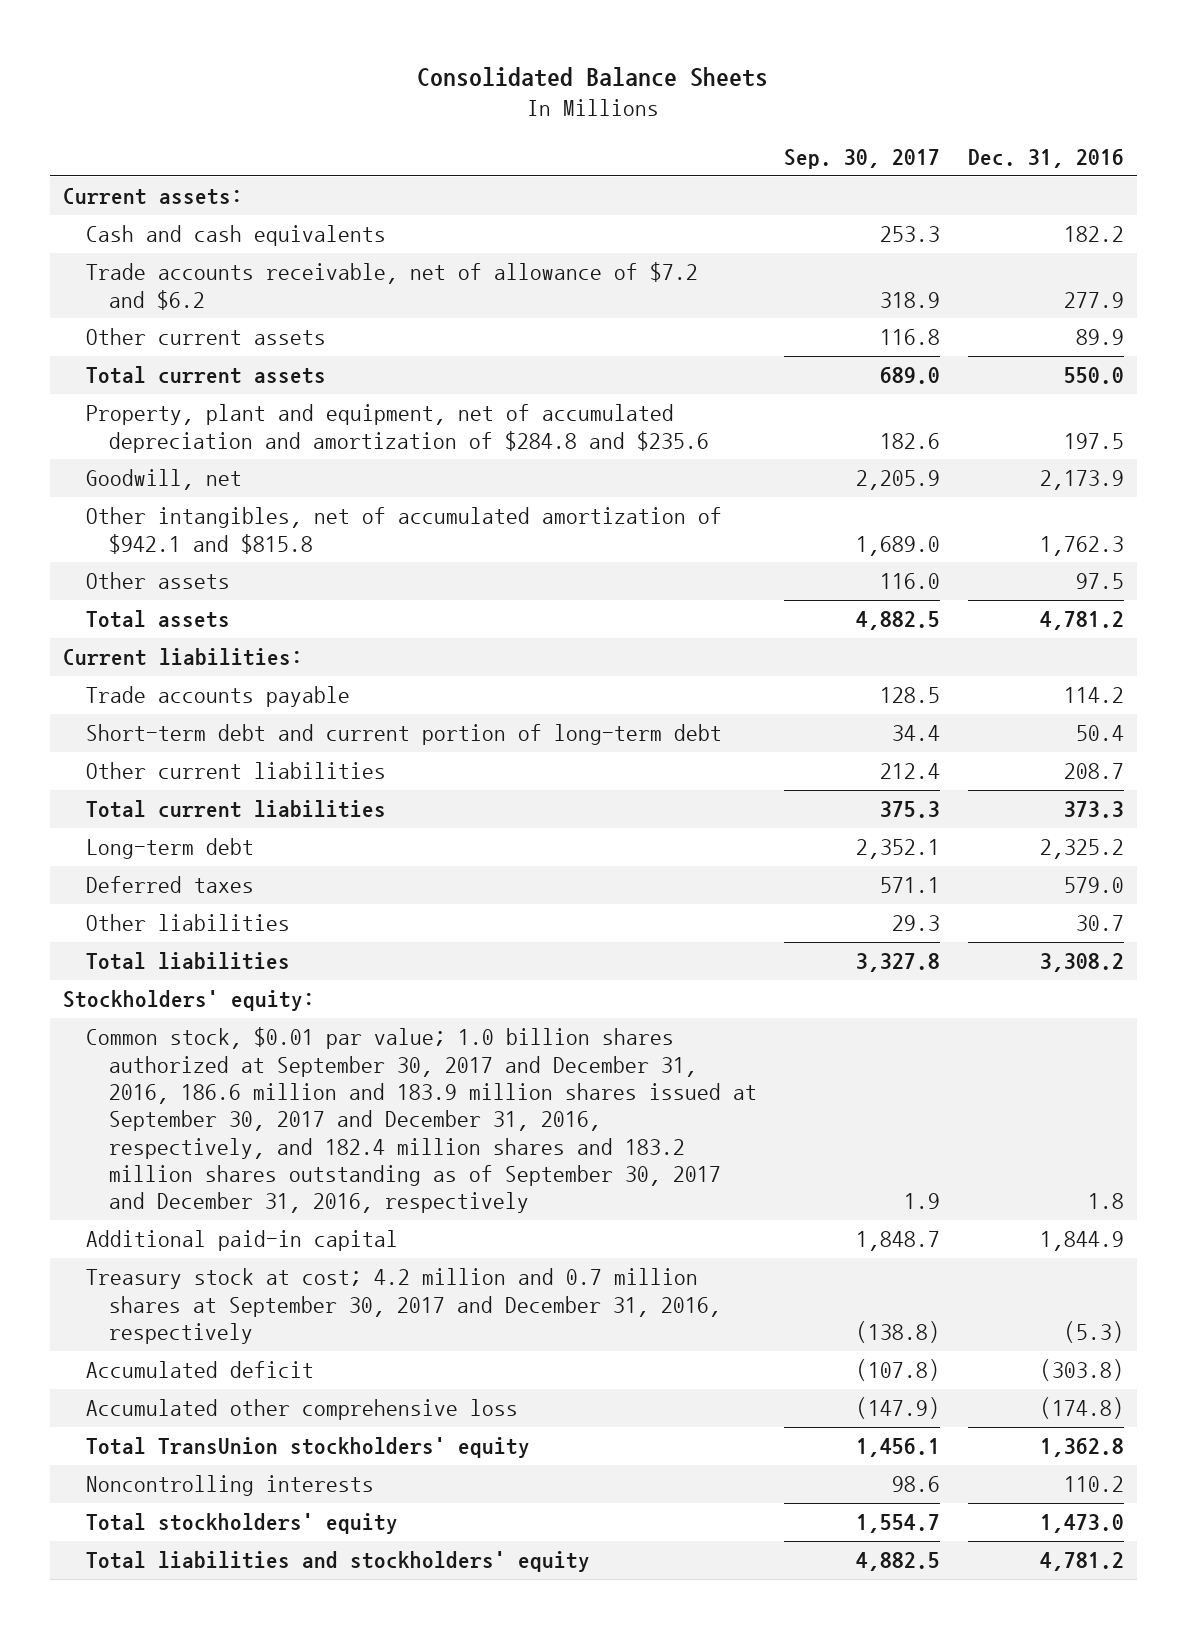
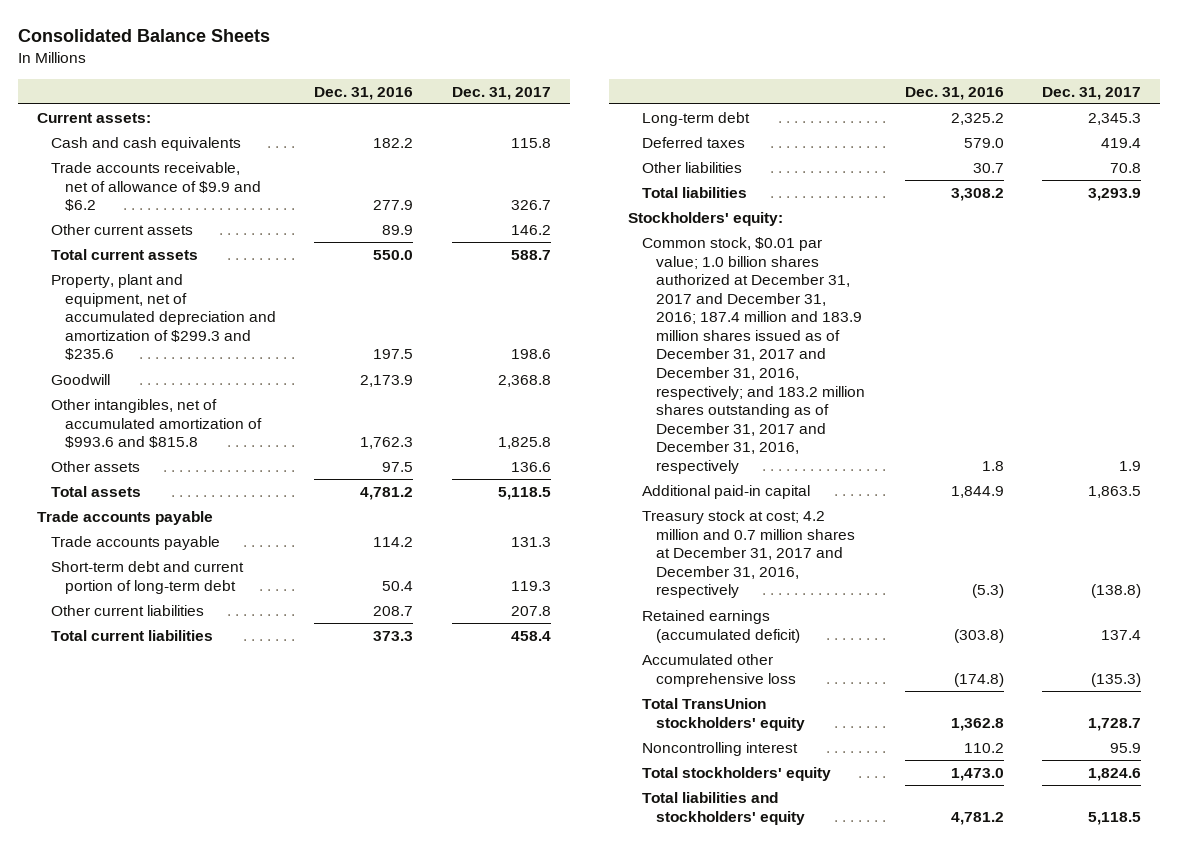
- | Sep. 30, 2017 | Dec. 31, 2016
+ | Dec. 31, 2016 | Dec. 31, 2017
- Trade accounts receivable, net of allowance of $7.2 and $6.2 | 318.9 | 277.9
+ Trade accounts receivable, net of allowance of $9.9 and $6.2 | 277.9 | 326.7
- Property, plant and equipment, net of accumulated depreciation and amortization of $284.8 and $235.6 | 182.6 | 197.5
- Goodwill, net | 2,205.9 | 2,173.9
- Other intangibles, net of accumulated amortization of $942.1 and $815.8 | 1,689.0 | 1,762.3
+ Property, plant and equipment, net of accumulated depreciation and amortization of $299.3 and $235.6 | 197.5 | 198.6
+ Goodwill | 2,173.9 | 2,368.8
+ Other intangibles, net of accumulated amortization of $993.6 and $815.8 | 1,762.3 | 1,825.8
- Current liabilities:
+ Trade accounts payable
- Common stock, $0.01 par value; 1.0 billion shares authorized at September 30, 2017 and December 31, 2016, 186.6 million and 183.9 million shares issued at September 30, 2017 and December 31, 2016, respectively, and 182.4 million shares and 183.2 million shares outstanding as of September 30, 2017 and December 31, 2016, respectively | 1.9 | 1.8
+ Common stock, $0.01 par value; 1.0 billion shares authorized at December 31, 2017 and December 31, 2016; 187.4 million and 183.9 million shares issued as of December 31, 2017 and December 31, 2016, respectively; and 183.2 million shares outstanding as of December 31, 2017 and December 31, 2016, respectively | 1.8 | 1.9
- Treasury stock at cost; 4.2 million and 0.7 million shares at September 30, 2017 and December 31, 2016, respectively | (138.8) | (5.3)
- Accumulated deficit | (107.8) | (303.8)
+ Treasury stock at cost; 4.2 million and 0.7 million shares at December 31, 2017 and December 31, 2016, respectively | (5.3) | (138.8)
+ Retained earnings (accumulated deficit) | (303.8) | 137.4
- Noncontrolling interests | 98.6 | 110.2
+ Noncontrolling interest | 110.2 | 95.9

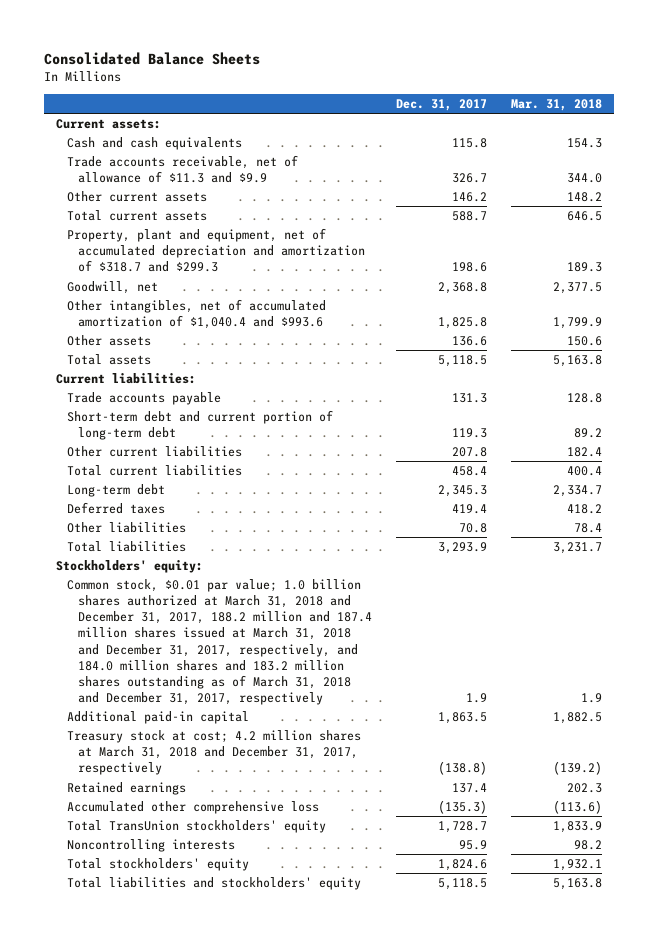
- | Dec. 31, 2016 | Dec. 31, 2017
+ | Dec. 31, 2017 | Mar. 31, 2018
- Trade accounts receivable, net of allowance of $9.9 and $6.2 | 277.9 | 326.7
+ Trade accounts receivable, net of allowance of $11.3 and $9.9 | 326.7 | 344.0
- Property, plant and equipment, net of accumulated depreciation and amortization of $299.3 and $235.6 | 197.5 | 198.6
- Goodwill | 2,173.9 | 2,368.8
- Other intangibles, net of accumulated amortization of $993.6 and $815.8 | 1,762.3 | 1,825.8
+ Property, plant and equipment, net of accumulated depreciation and amortization of $318.7 and $299.3 | 198.6 | 189.3
+ Goodwill, net | 2,368.8 | 2,377.5
+ Other intangibles, net of accumulated amortization of $1,040.4 and $993.6 | 1,825.8 | 1,799.9
- Trade accounts payable
+ Current liabilities:
- Common stock, $0.01 par value; 1.0 billion shares authorized at December 31, 2017 and December 31, 2016; 187.4 million and 183.9 million shares issued as of December 31, 2017 and December 31, 2016, respectively; and 183.2 million shares outstanding as of December 31, 2017 and December 31, 2016, respectively | 1.8 | 1.9
+ Common stock, $0.01 par value; 1.0 billion shares authorized at March 31, 2018 and December 31, 2017, 188.2 million and 187.4 million shares issued at March 31, 2018 and December 31, 2017, respectively, and 184.0 million shares and 183.2 million shares outstanding as of March 31, 2018 and December 31, 2017, respectively | 1.9 | 1.9
- Treasury stock at cost; 4.2 million and 0.7 million shares at December 31, 2017 and December 31, 2016, respectively | (5.3) | (138.8)
- Retained earnings (accumulated deficit) | (303.8) | 137.4
+ Treasury stock at cost; 4.2 million shares at March 31, 2018 and December 31, 2017, respectively | (138.8) | (139.2)
+ Retained earnings | 137.4 | 202.3
- Noncontrolling interest | 110.2 | 95.9
+ Noncontrolling interests | 95.9 | 98.2

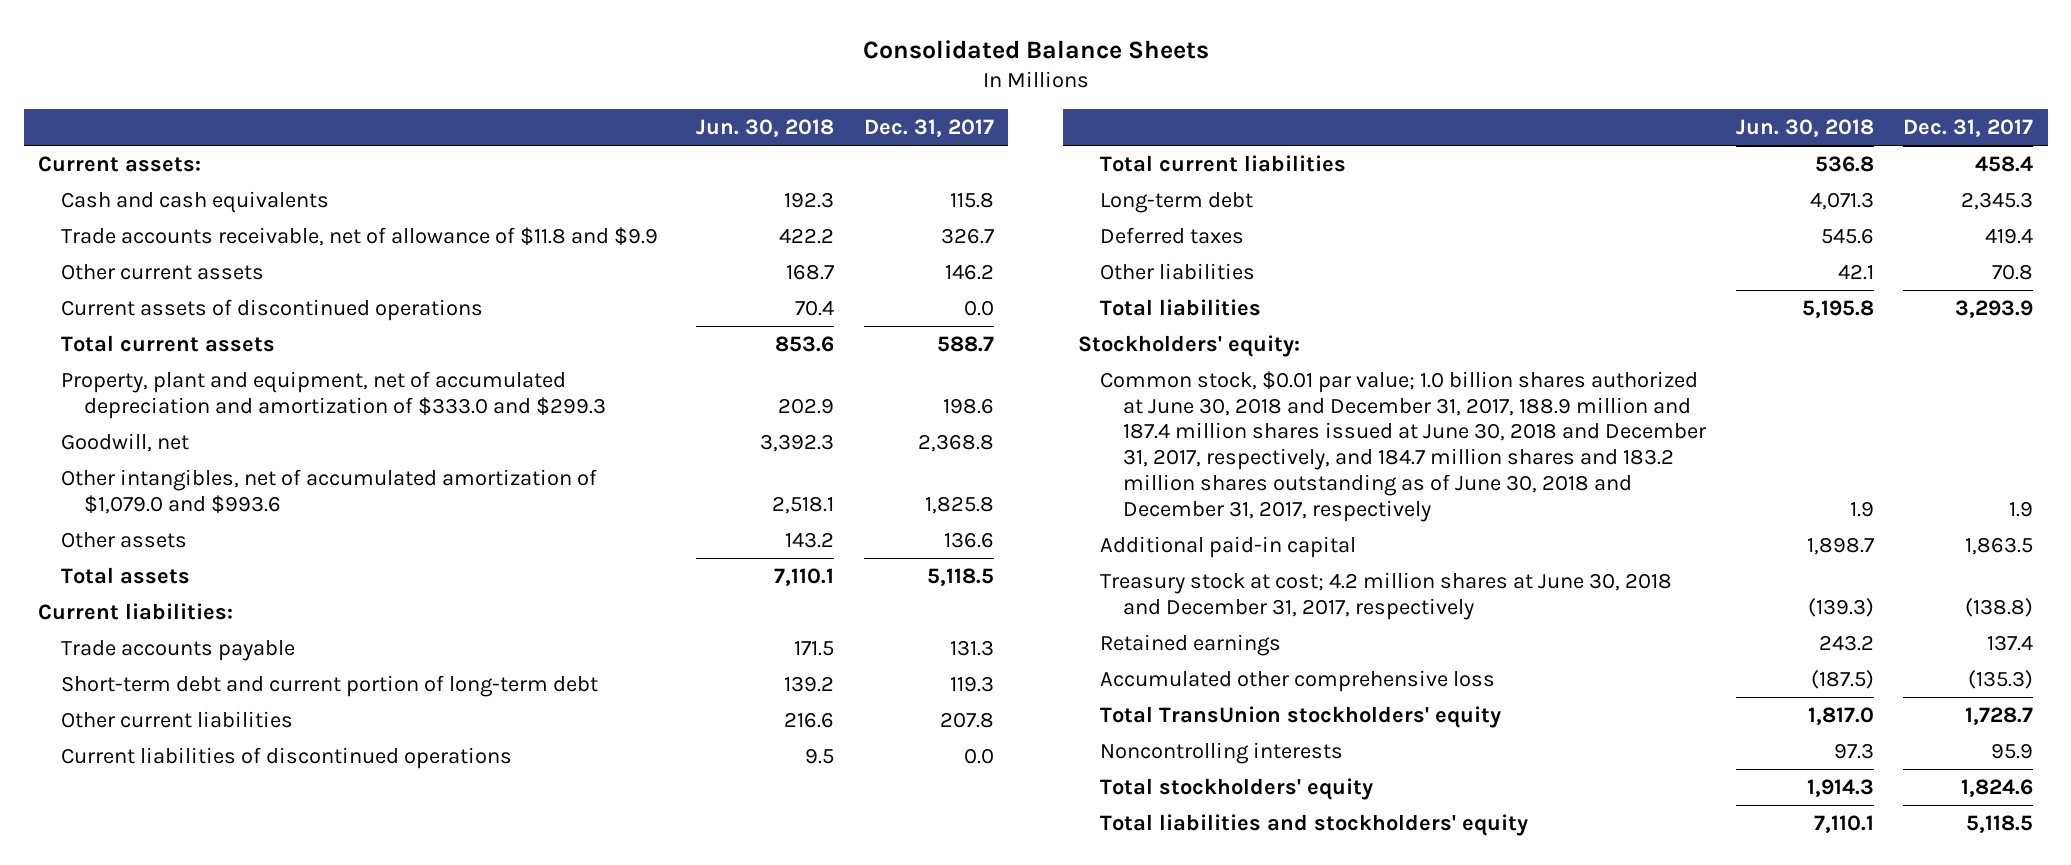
- | Dec. 31, 2017 | Mar. 31, 2018
+ | Jun. 30, 2018 | Dec. 31, 2017
- Trade accounts receivable, net of allowance of $11.3 and $9.9 | 326.7 | 344.0
+ Trade accounts receivable, net of allowance of $11.8 and $9.9 | 422.2 | 326.7
+ Current assets of discontinued operations | 70.4 | 0.0
- Property, plant and equipment, net of accumulated depreciation and amortization of $318.7 and $299.3 | 198.6 | 189.3
+ Property, plant and equipment, net of accumulated depreciation and amortization of $333.0 and $299.3 | 202.9 | 198.6
- Other intangibles, net of accumulated amortization of $1,040.4 and $993.6 | 1,825.8 | 1,799.9
+ Other intangibles, net of accumulated amortization of $1,079.0 and $993.6 | 2,518.1 | 1,825.8
+ Current liabilities of discontinued operations | 9.5 | 0.0
- Common stock, $0.01 par value; 1.0 billion shares authorized at March 31, 2018 and December 31, 2017, 188.2 million and 187.4 million shares issued at March 31, 2018 and December 31, 2017, respectively, and 184.0 million shares and 183.2 million shares outstanding as of March 31, 2018 and December 31, 2017, respectively | 1.9 | 1.9
+ Common stock, $0.01 par value; 1.0 billion shares authorized at June 30, 2018 and December 31, 2017, 188.9 million and 187.4 million shares issued at June 30, 2018 and December 31, 2017, respectively, and 184.7 million shares and 183.2 million shares outstanding as of June 30, 2018 and December 31, 2017, respectively | 1.9 | 1.9
- Treasury stock at cost; 4.2 million shares at March 31, 2018 and December 31, 2017, respectively | (138.8) | (139.2)
+ Treasury stock at cost; 4.2 million shares at June 30, 2018 and December 31, 2017, respectively | (139.3) | (138.8)

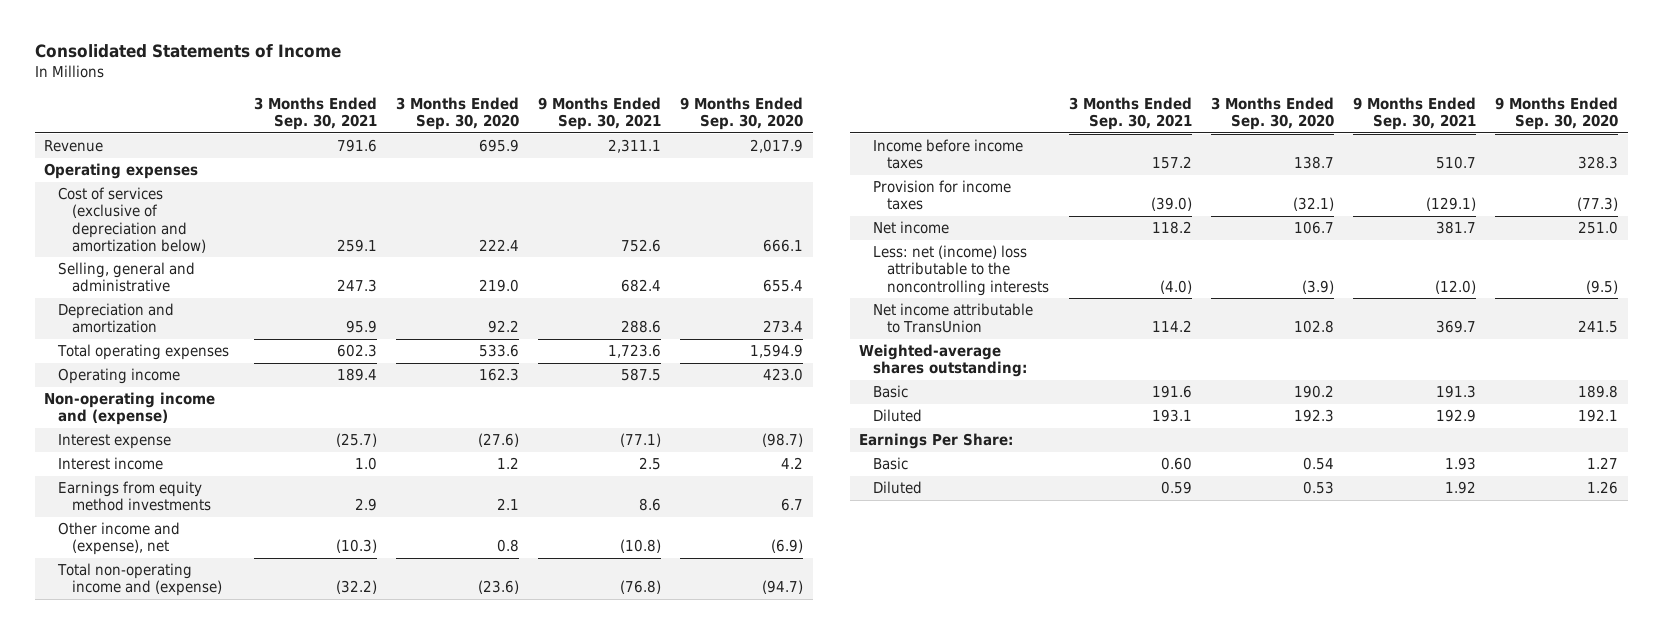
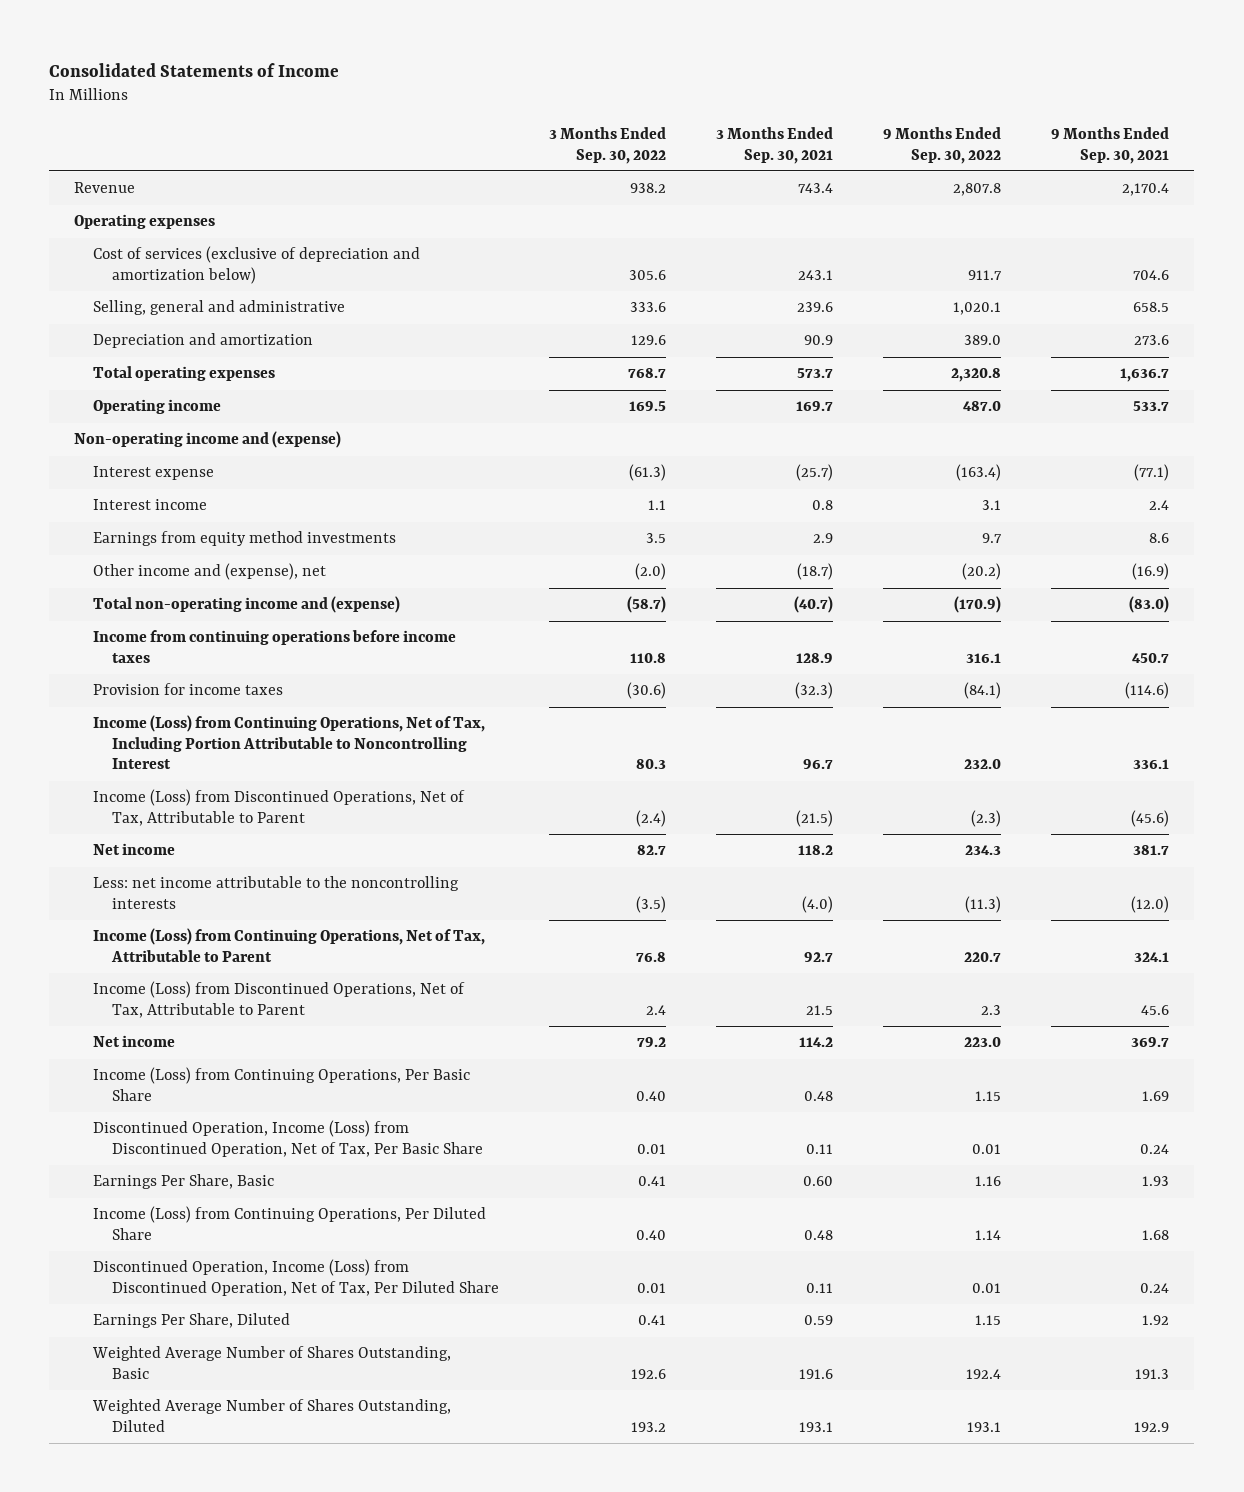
- | 3 Months Ended Sep. 30, 2021 | 3 Months Ended Sep. 30, 2020 | 9 Months Ended Sep. 30, 2021 | 9 Months Ended Sep. 30, 2020
+ | 3 Months Ended Sep. 30, 2022 | 3 Months Ended Sep. 30, 2021 | 9 Months Ended Sep. 30, 2022 | 9 Months Ended Sep. 30, 2021
- Revenue | 791.6 | 695.9 | 2,311.1 | 2,017.9
+ Revenue | 938.2 | 743.4 | 2,807.8 | 2,170.4
- Cost of services (exclusive of depreciation and amortization below) | 259.1 | 222.4 | 752.6 | 666.1
- Selling, general and administrative | 247.3 | 219.0 | 682.4 | 655.4
- Depreciation and amortization | 95.9 | 92.2 | 288.6 | 273.4
- Total operating expenses | 602.3 | 533.6 | 1,723.6 | 1,594.9
- Operating income | 189.4 | 162.3 | 587.5 | 423.0
+ Cost of services (exclusive of depreciation and amortization below) | 305.6 | 243.1 | 911.7 | 704.6
+ Selling, general and administrative | 333.6 | 239.6 | 1,020.1 | 658.5
+ Depreciation and amortization | 129.6 | 90.9 | 389.0 | 273.6
+ Total operating expenses | 768.7 | 573.7 | 2,320.8 | 1,636.7
+ Operating income | 169.5 | 169.7 | 487.0 | 533.7
- Interest income | 1.0 | 1.2 | 2.5 | 4.2
+ Interest income | 1.1 | 0.8 | 3.1 | 2.4
- Other income and (expense), net | (10.3) | 0.8 | (10.8) | (6.9)
- Total non-operating income and (expense) | (32.2) | (23.6) | (76.8) | (94.7)
- Income before income taxes | 157.2 | 138.7 | 510.7 | 328.3
- Provision for income taxes | (39.0) | (32.1) | (129.1) | (77.3)
+ Other income and (expense), net | (2.0) | (18.7) | (20.2) | (16.9)
+ Total non-operating income and (expense) | (58.7) | (40.7) | (170.9) | (83.0)
+ Income from continuing operations before income taxes | 110.8 | 128.9 | 316.1 | 450.7
+ Provision for income taxes | (30.6) | (32.3) | (84.1) | (114.6)
+ Income (Loss) from Continuing Operations, Net of Tax, Including Portion Attributable to Noncontrolling Interest | 80.3 | 96.7 | 232.0 | 336.1
+ Income (Loss) from Discontinued Operations, Net of Tax, Attributable to Parent | (2.4) | (21.5) | (2.3) | (45.6)
- Less: net (income) loss attributable to the noncontrolling interests | (4.0) | (3.9) | (12.0) | (9.5)
- Net income attributable to TransUnion | 114.2 | 102.8 | 369.7 | 241.5
- Weighted-average shares outstanding:
- Basic | 191.6 | 190.2 | 191.3 | 189.8
- Diluted | 193.1 | 192.3 | 192.9 | 192.1
- Earnings Per Share:
- Basic | 0.60 | 0.54 | 1.93 | 1.27
- Diluted | 0.59 | 0.53 | 1.92 | 1.26
+ Less: net income attributable to the noncontrolling interests | (3.5) | (4.0) | (11.3) | (12.0)
+ Income (Loss) from Continuing Operations, Net of Tax, Attributable to Parent | 76.8 | 92.7 | 220.7 | 324.1
+ Income (Loss) from Discontinued Operations, Net of Tax, Attributable to Parent | 2.4 | 21.5 | 2.3 | 45.6
+ Net income | 79.2 | 114.2 | 223.0 | 369.7
+ Income (Loss) from Continuing Operations, Per Basic Share | 0.40 | 0.48 | 1.15 | 1.69
+ Discontinued Operation, Income (Loss) from Discontinued Operation, Net of Tax, Per Basic Share | 0.01 | 0.11 | 0.01 | 0.24
+ Earnings Per Share, Basic | 0.41 | 0.60 | 1.16 | 1.93
+ Income (Loss) from Continuing Operations, Per Diluted Share | 0.40 | 0.48 | 1.14 | 1.68
+ Discontinued Operation, Income (Loss) from Discontinued Operation, Net of Tax, Per Diluted Share | 0.01 | 0.11 | 0.01 | 0.24
+ Earnings Per Share, Diluted | 0.41 | 0.59 | 1.15 | 1.92
+ Weighted Average Number of Shares Outstanding, Basic | 192.6 | 191.6 | 192.4 | 191.3
+ Weighted Average Number of Shares Outstanding, Diluted | 193.2 | 193.1 | 193.1 | 192.9

